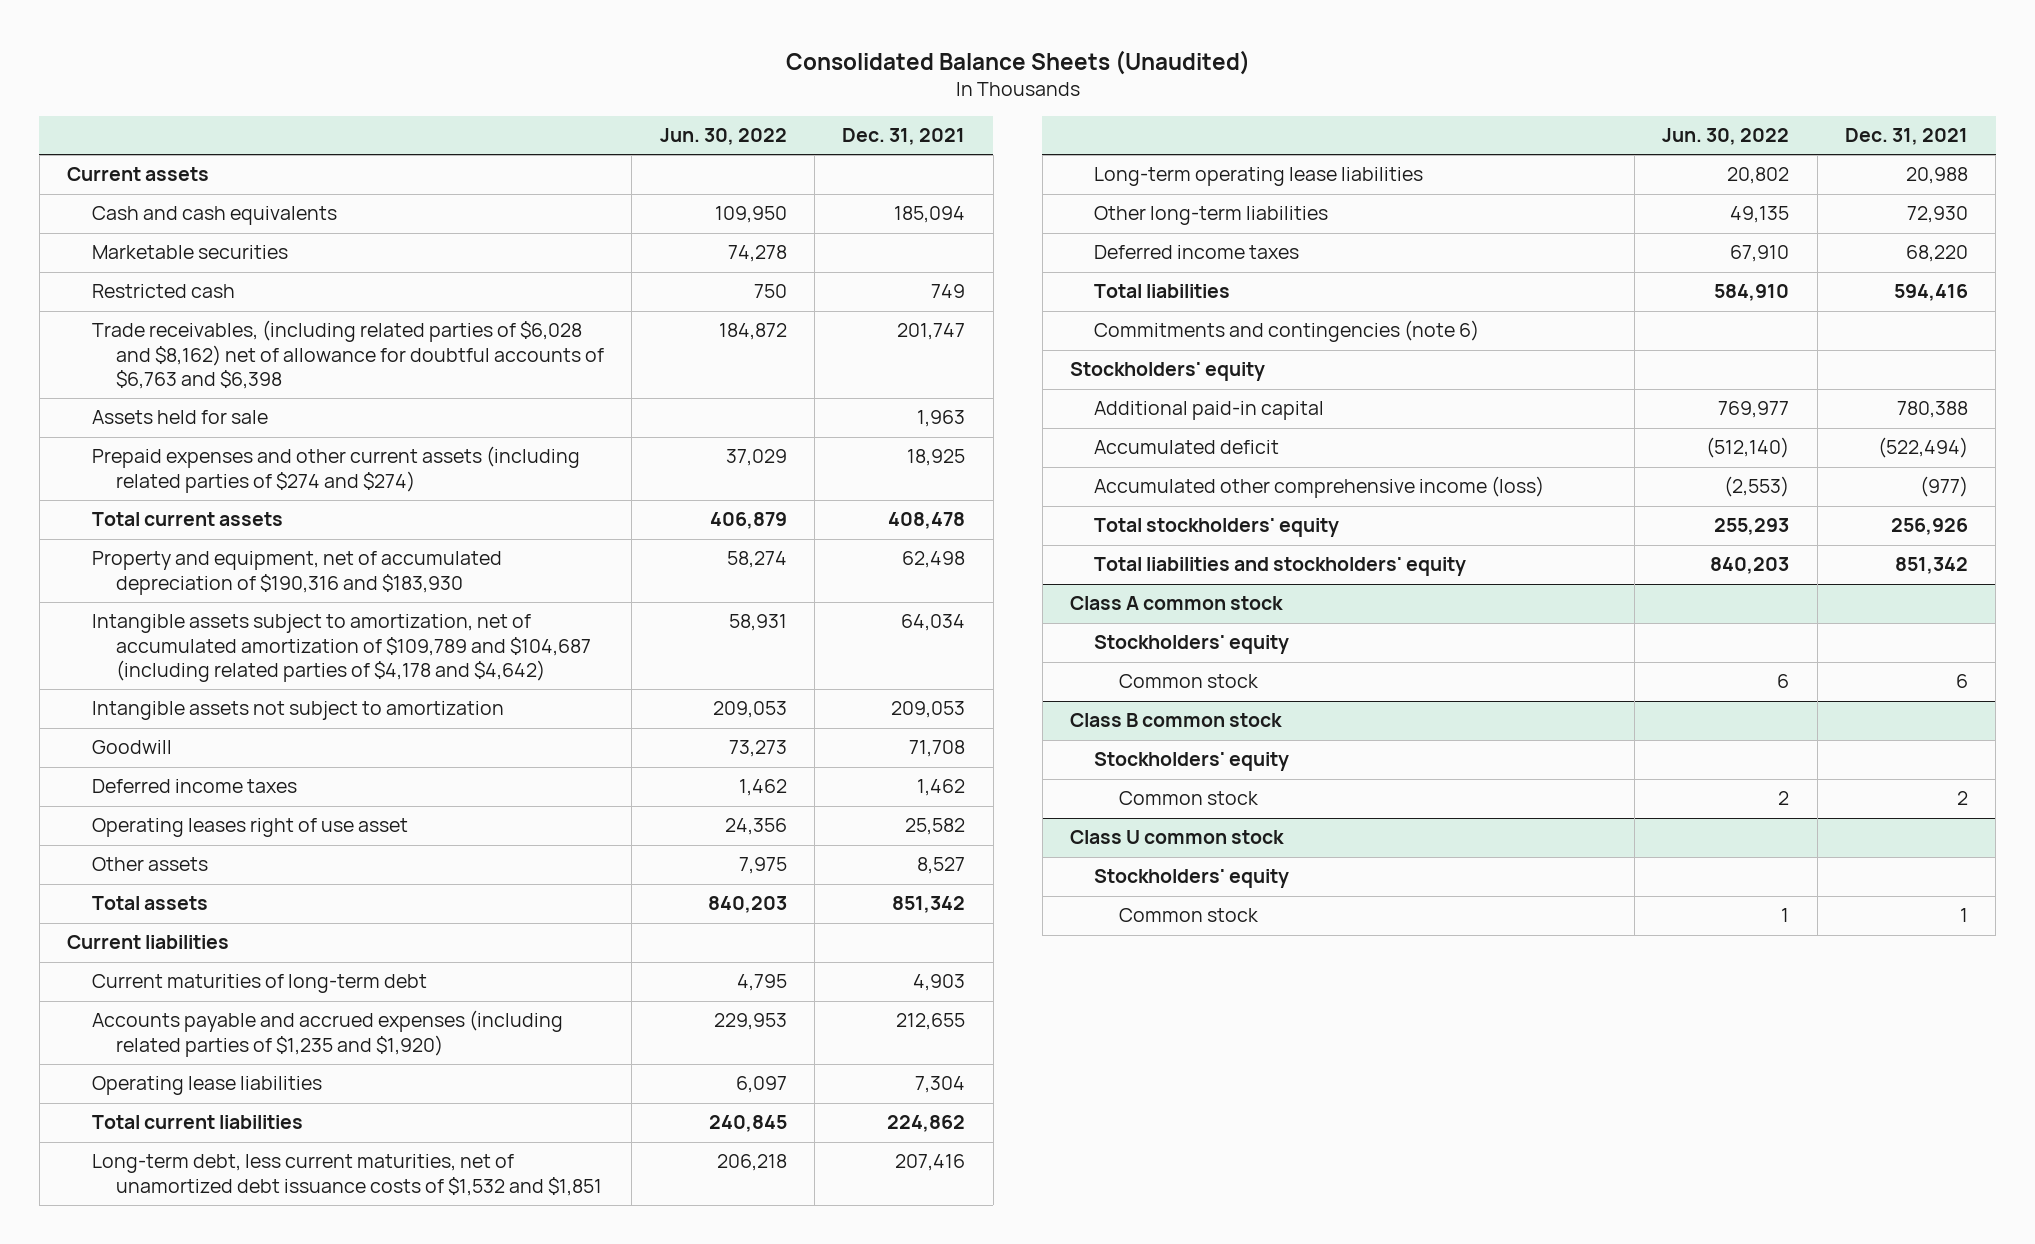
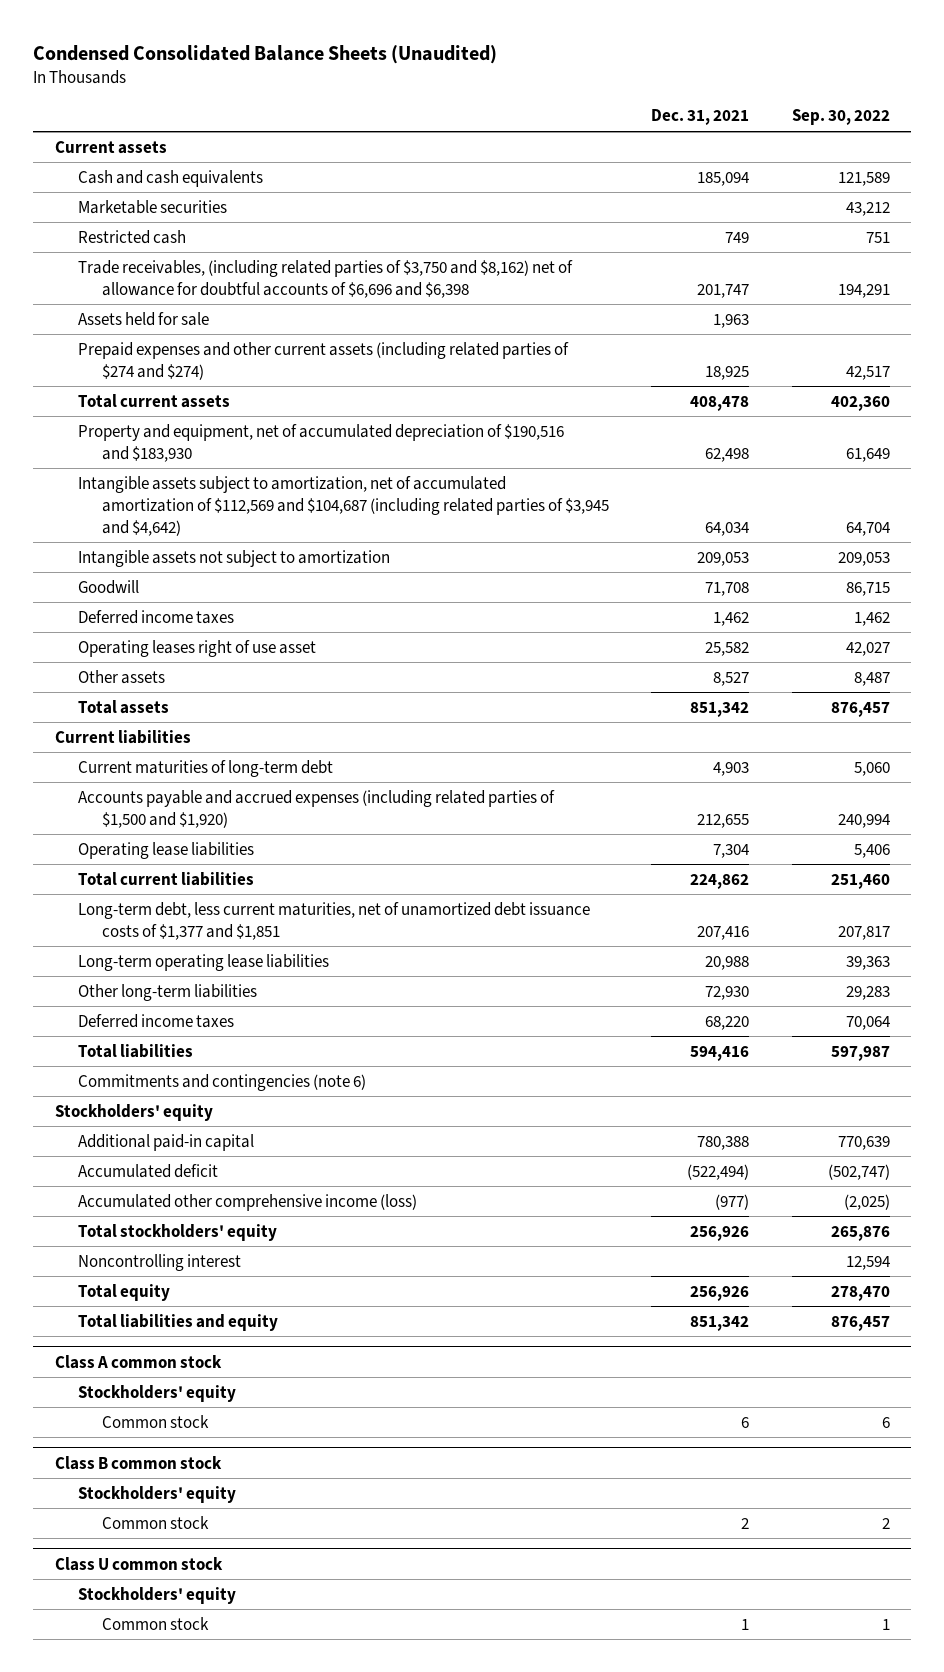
- Consolidated Balance Sheets (Unaudited)
+ Condensed Consolidated Balance Sheets (Unaudited)
- | Jun. 30, 2022 | Dec. 31, 2021
+ | Dec. 31, 2021 | Sep. 30, 2022
- Trade receivables, (including related parties of $6,028 and $8,162) net of allowance for doubtful accounts of $6,763 and $6,398 | 184,872 | 201,747
+ Trade receivables, (including related parties of $3,750 and $8,162) net of allowance for doubtful accounts of $6,696 and $6,398 | 201,747 | 194,291
- Property and equipment, net of accumulated depreciation of $190,316 and $183,930 | 58,274 | 62,498
- Intangible assets subject to amortization, net of accumulated amortization of $109,789 and $104,687 (including related parties of $4,178 and $4,642) | 58,931 | 64,034
+ Property and equipment, net of accumulated depreciation of $190,516 and $183,930 | 62,498 | 61,649
+ Intangible assets subject to amortization, net of accumulated amortization of $112,569 and $104,687 (including related parties of $3,945 and $4,642) | 64,034 | 64,704
- Accounts payable and accrued expenses (including related parties of $1,235 and $1,920) | 229,953 | 212,655
+ Accounts payable and accrued expenses (including related parties of $1,500 and $1,920) | 212,655 | 240,994
- Long-term debt, less current maturities, net of unamortized debt issuance costs of $1,532 and $1,851 | 206,218 | 207,416
+ Long-term debt, less current maturities, net of unamortized debt issuance costs of $1,377 and $1,851 | 207,416 | 207,817
- Total liabilities and stockholders' equity | 840,203 | 851,342
+ Noncontrolling interest | | 12,594
+ Total equity | 256,926 | 278,470
+ Total liabilities and equity | 851,342 | 876,457

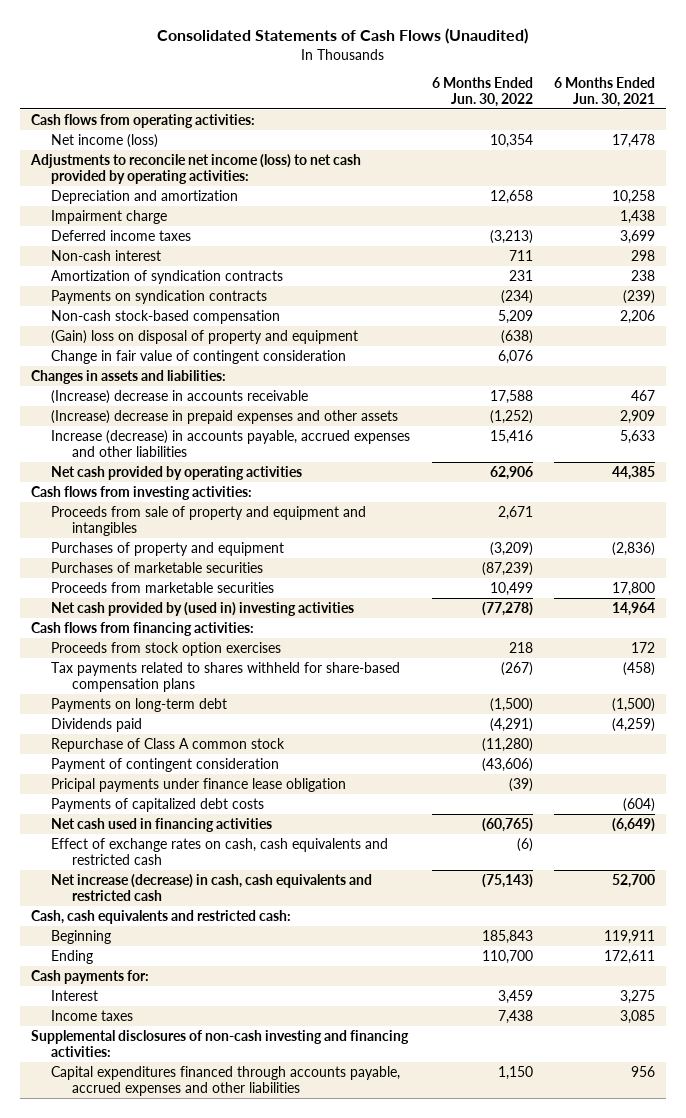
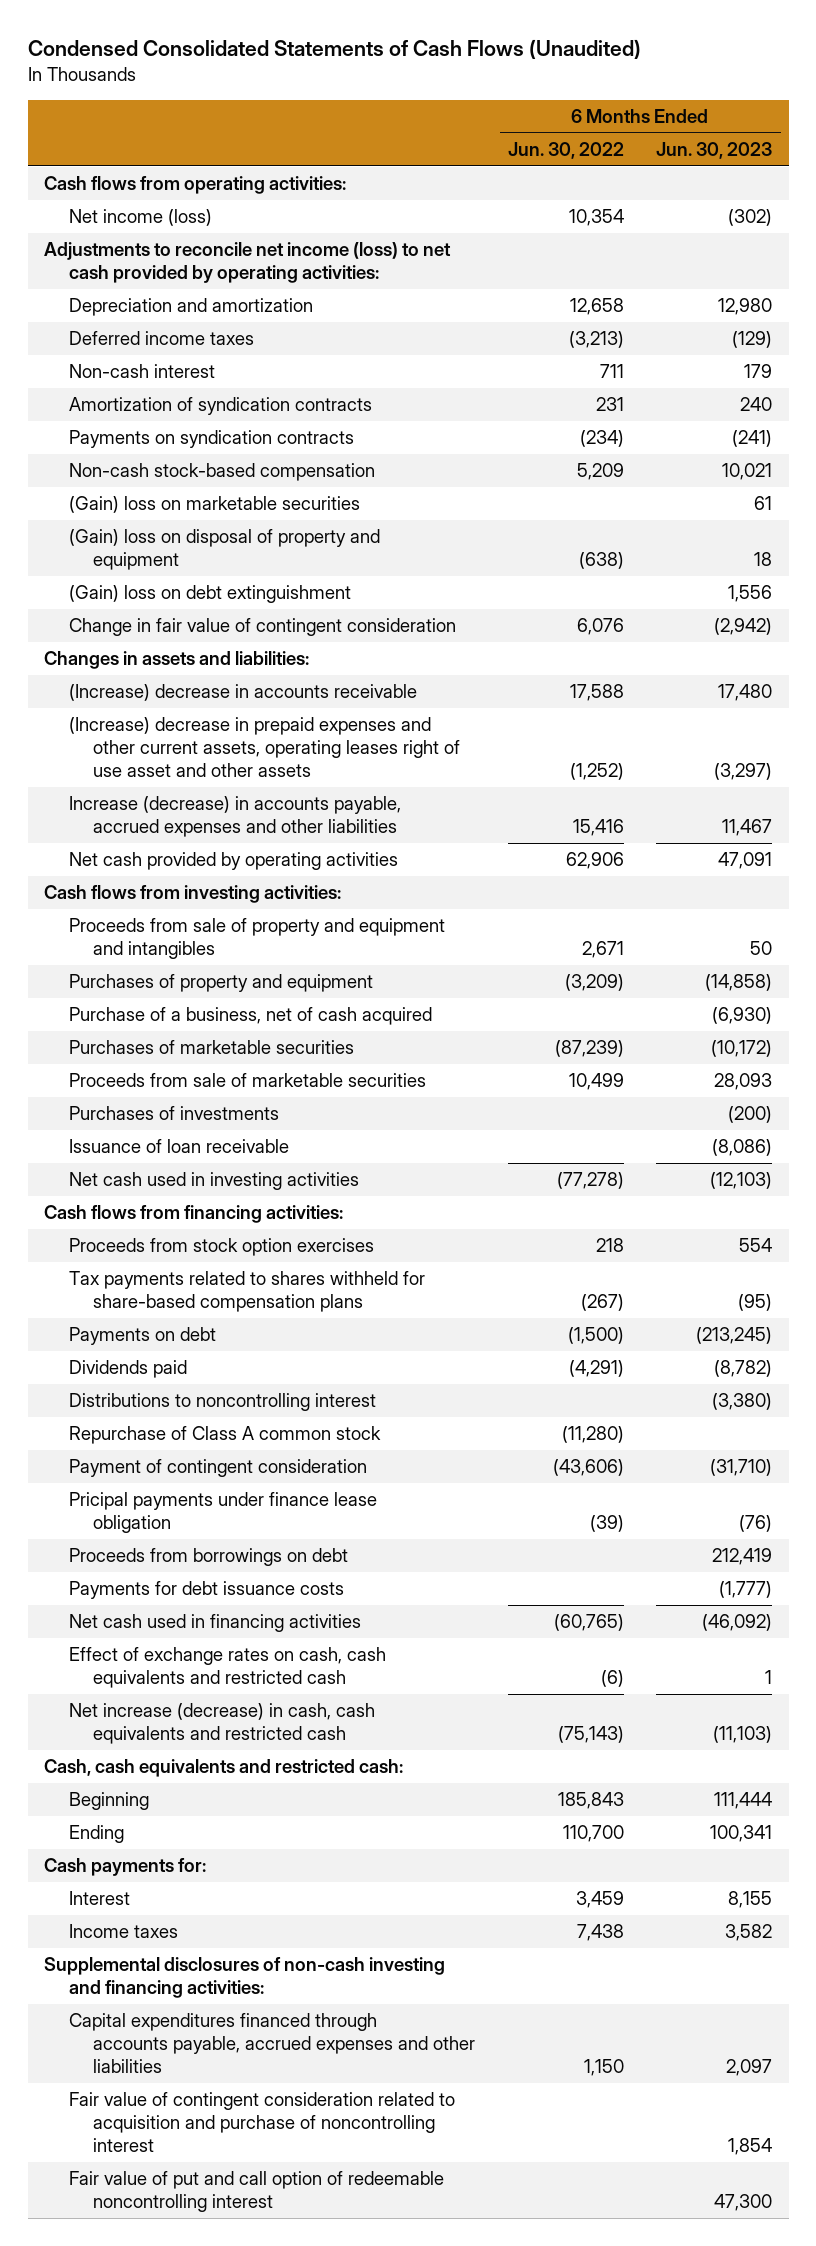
- Consolidated Statements of Cash Flows (Unaudited)
+ Condensed Consolidated Statements of Cash Flows (Unaudited)
- | 6 Months Ended Jun. 30, 2022 | 6 Months Ended Jun. 30, 2021
+ | 6 Months Ended Jun. 30, 2022 | 6 Months Ended Jun. 30, 2023
- Impairment charge | | 1,438
+ (Gain) loss on marketable securities | | 61
+ (Gain) loss on debt extinguishment | | 1,556
- (Increase) decrease in prepaid expenses and other assets | (1,252) | 2,909
+ (Increase) decrease in prepaid expenses and other current assets, operating leases right of use asset and other assets | (1,252) | (3,297)
+ Purchase of a business, net of cash acquired | | (6,930)
- Proceeds from marketable securities | 10,499 | 17,800
- Net cash provided by (used in) investing activities | (77,278) | 14,964
+ Proceeds from sale of marketable securities | 10,499 | 28,093
+ Purchases of investments | | (200)
+ Issuance of loan receivable | | (8,086)
+ Net cash used in investing activities | (77,278) | (12,103)
- Payments on long-term debt | (1,500) | (1,500)
+ Payments on debt | (1,500) | (213,245)
+ Distributions to noncontrolling interest | | (3,380)
- Payments of capitalized debt costs | | (604)
+ Proceeds from borrowings on debt | | 212,419
+ Payments for debt issuance costs | | (1,777)
+ Fair value of contingent consideration related to acquisition and purchase of noncontrolling interest | | 1,854
+ Fair value of put and call option of redeemable noncontrolling interest | | 47,300

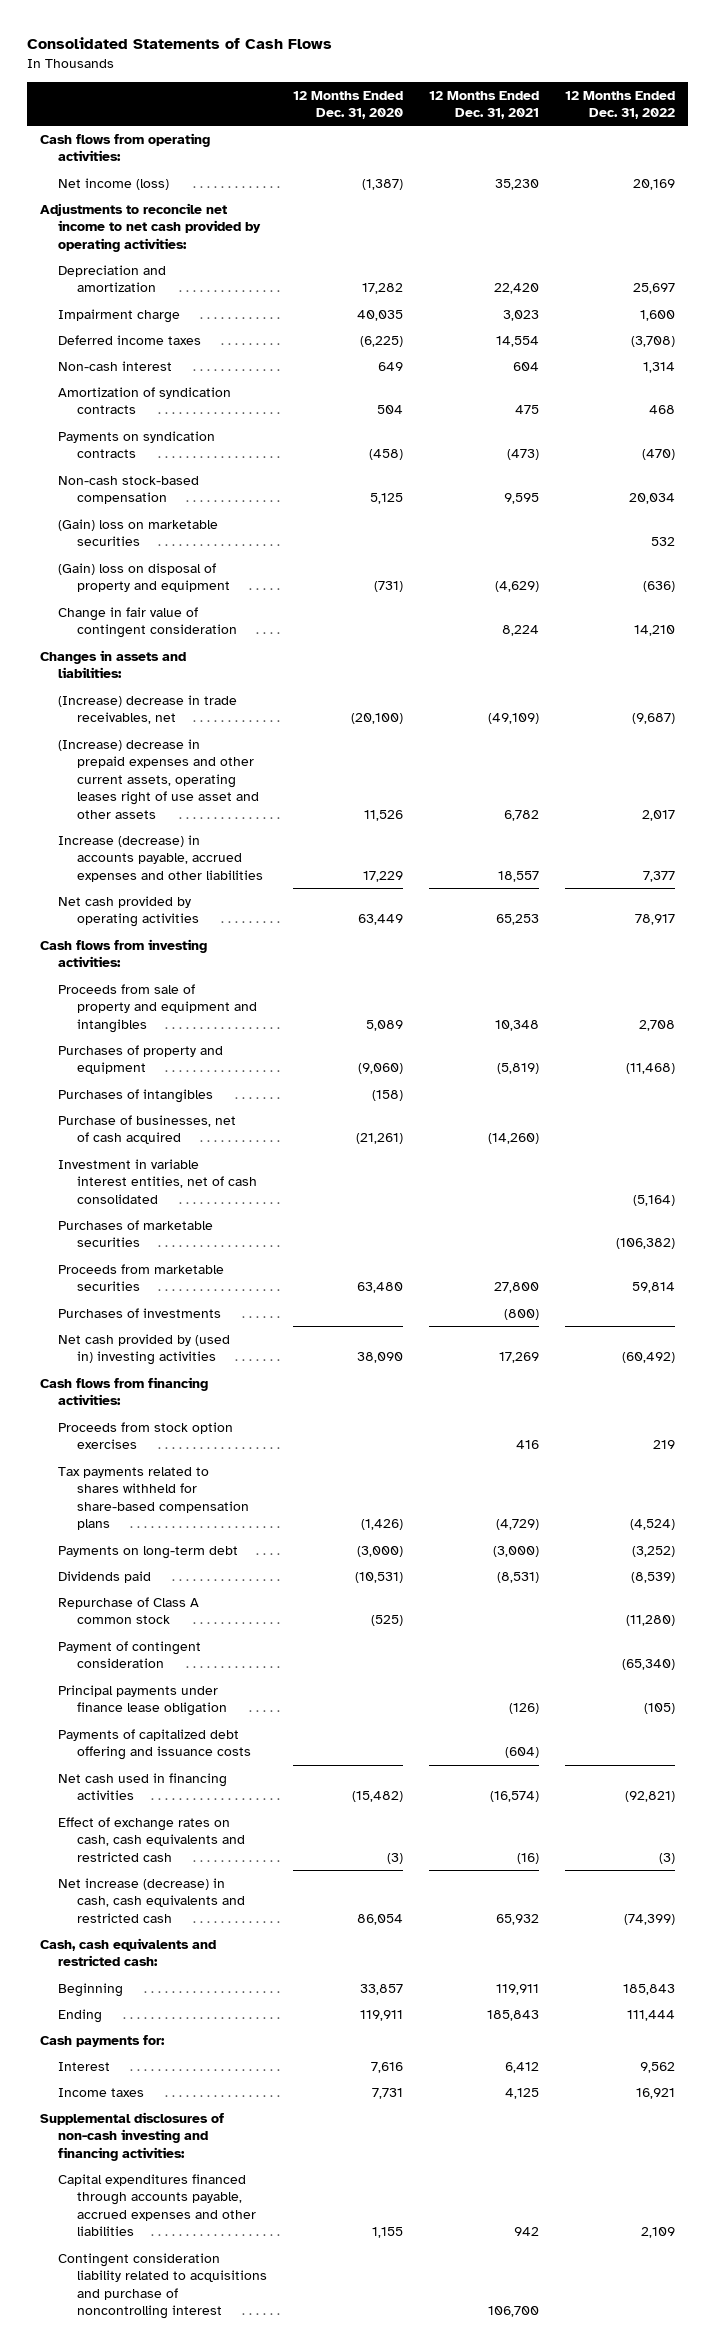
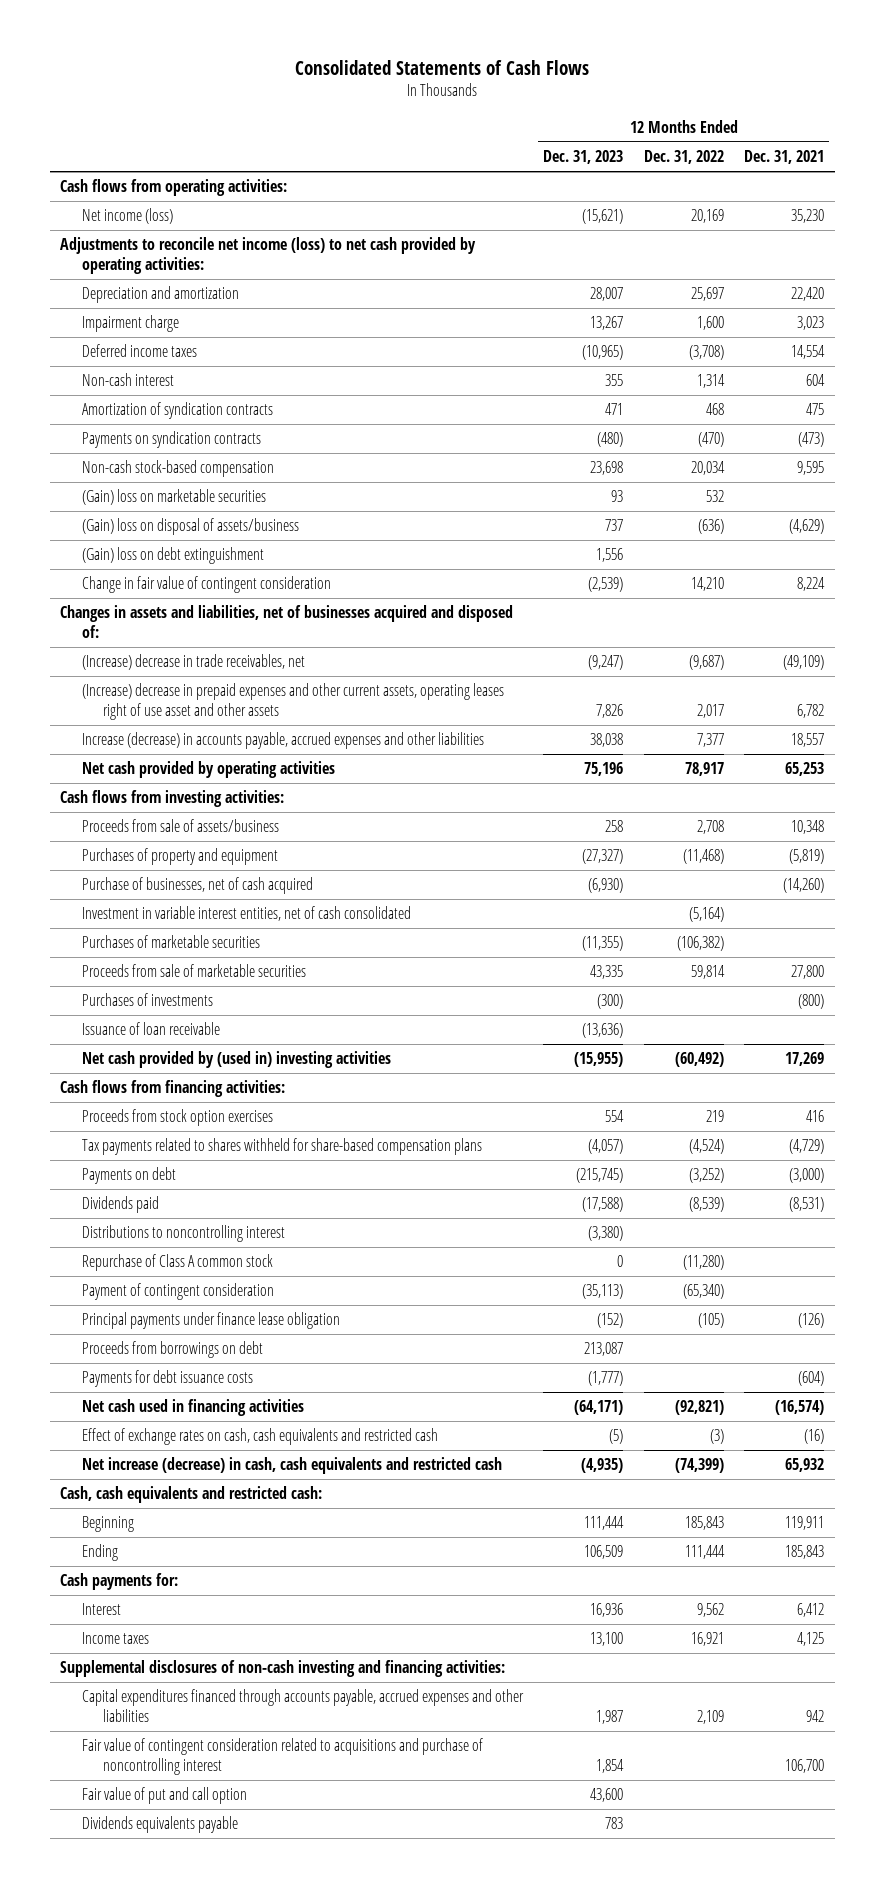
- | 12 Months Ended Dec. 31, 2020 | 12 Months Ended Dec. 31, 2021 | 12 Months Ended Dec. 31, 2022
+ | 12 Months Ended Dec. 31, 2023 | 12 Months Ended Dec. 31, 2022 | 12 Months Ended Dec. 31, 2021
- Adjustments to reconcile net income to net cash provided by operating activities:
+ Adjustments to reconcile net income (loss) to net cash provided by operating activities:
- (Gain) loss on disposal of property and equipment | (731) | (4,629) | (636)
+ (Gain) loss on disposal of assets/business | 737 | (636) | (4,629)
+ (Gain) loss on debt extinguishment | 1,556 | |
- Changes in assets and liabilities:
+ Changes in assets and liabilities, net of businesses acquired and disposed of:
- Proceeds from sale of property and equipment and intangibles | 5,089 | 10,348 | 2,708
+ Proceeds from sale of assets/business | 258 | 2,708 | 10,348
- Purchases of intangibles | (158) | |
- Proceeds from marketable securities | 63,480 | 27,800 | 59,814
+ Proceeds from sale of marketable securities | 43,335 | 59,814 | 27,800
+ Issuance of loan receivable | (13,636) | |
- Payments on long-term debt | (3,000) | (3,000) | (3,252)
+ Payments on debt | (215,745) | (3,252) | (3,000)
+ Distributions to noncontrolling interest | (3,380) | |
- Payments of capitalized debt offering and issuance costs | | (604) |
+ Proceeds from borrowings on debt | 213,087 | |
+ Payments for debt issuance costs | (1,777) | | (604)
- Contingent consideration liability related to acquisitions and purchase of noncontrolling interest | | 106,700 |
+ Fair value of contingent consideration related to acquisitions and purchase of noncontrolling interest | 1,854 | | 106,700
+ Fair value of put and call option | 43,600 | |
+ Dividends equivalents payable | 783 | |

